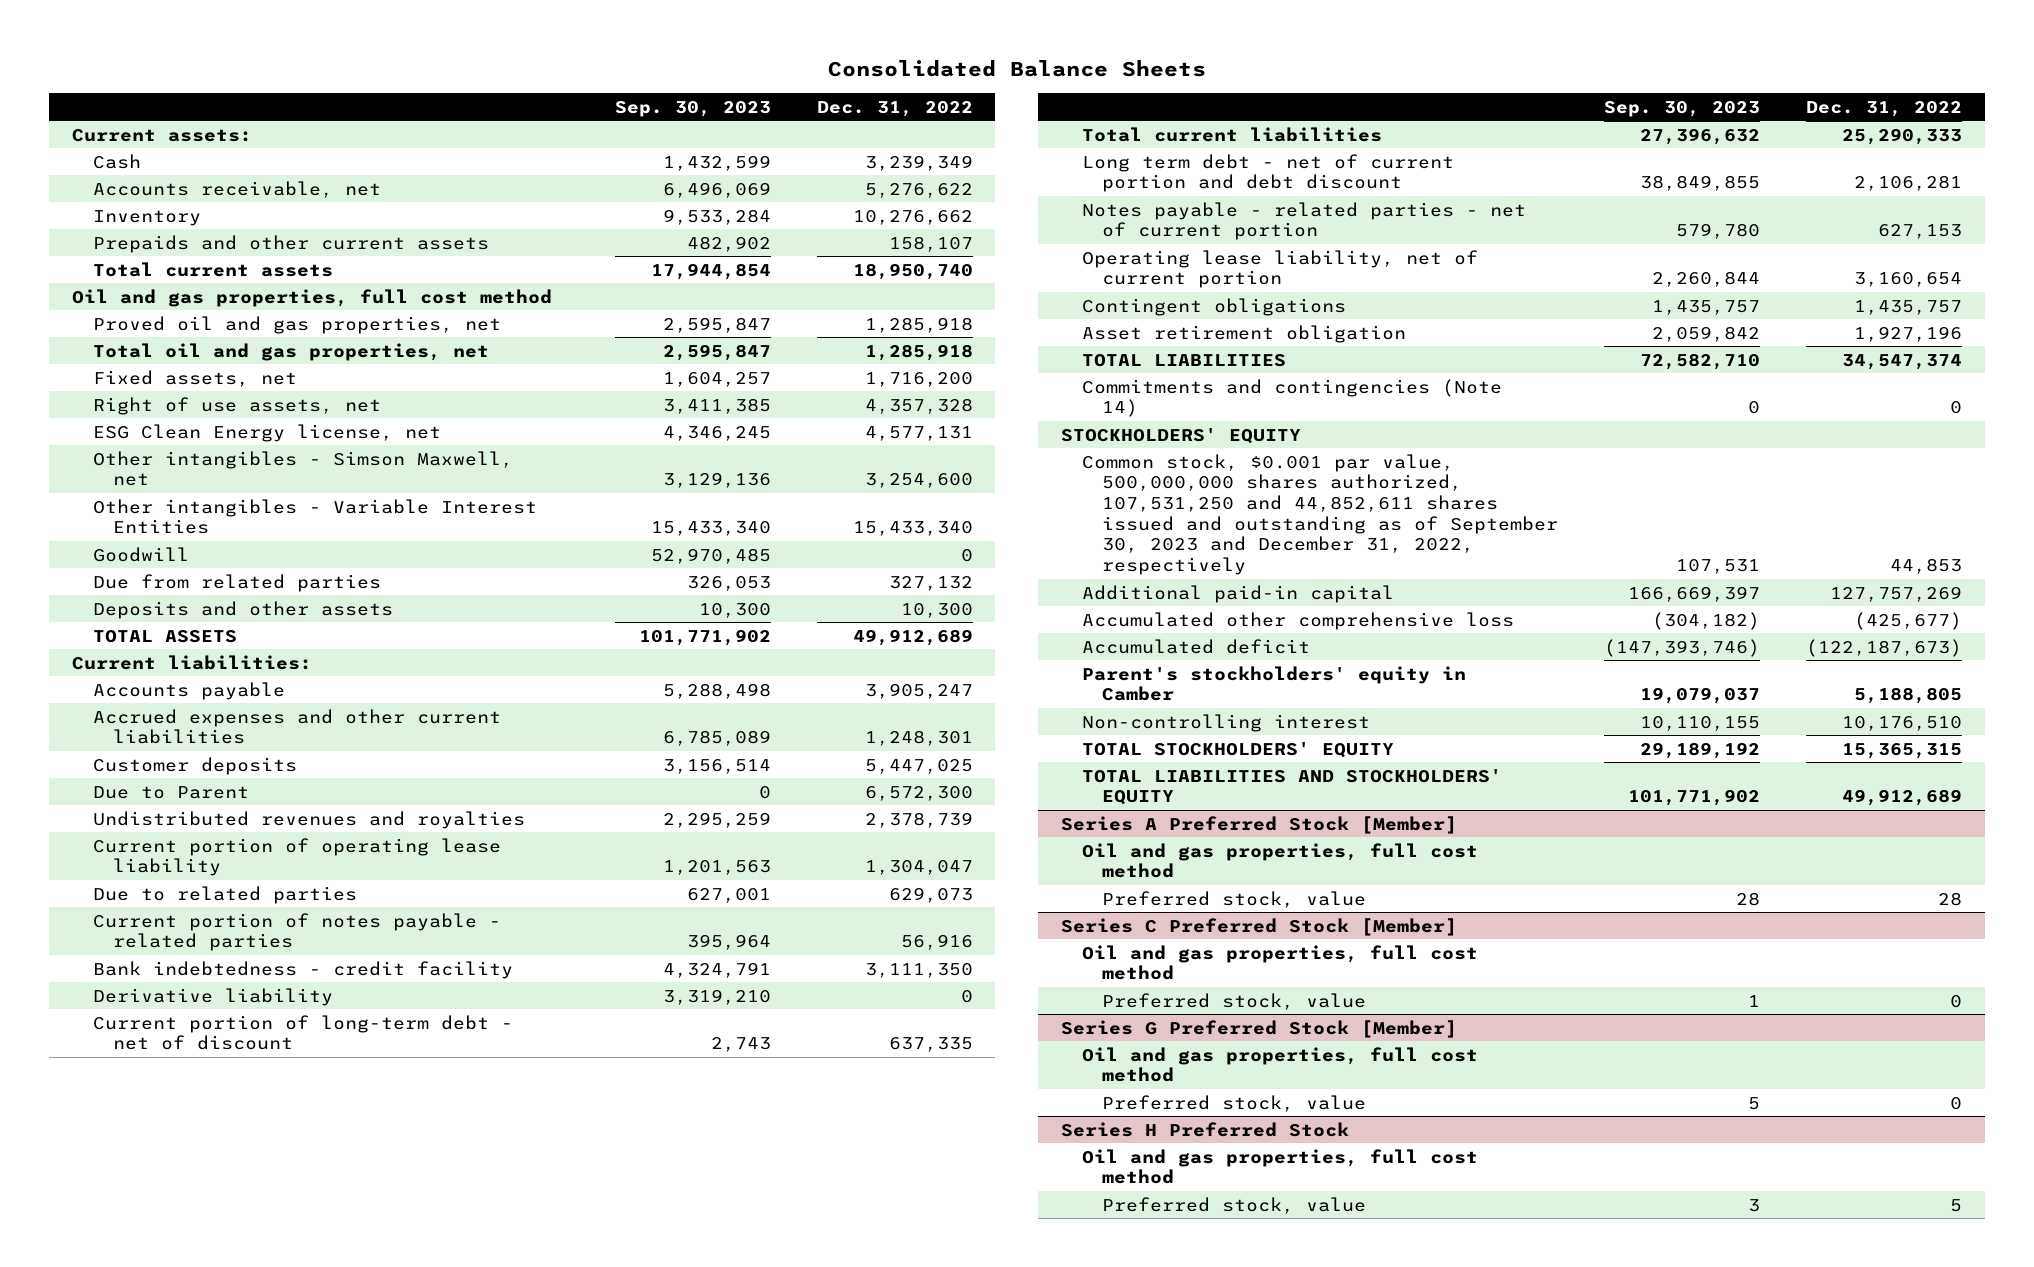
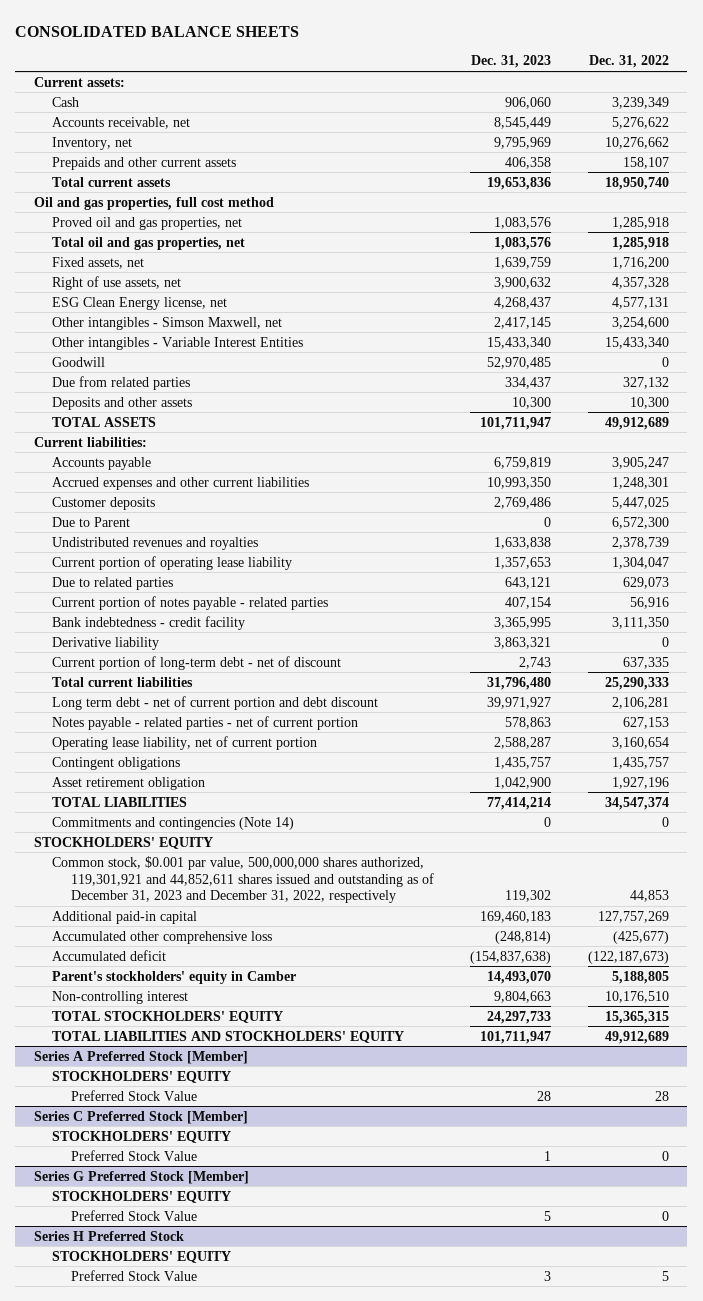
- Consolidated Balance Sheets
+ CONSOLIDATED BALANCE SHEETS
- | Sep. 30, 2023 | Dec. 31, 2022
+ | Dec. 31, 2023 | Dec. 31, 2022
- Inventory | 9,533,284 | 10,276,662
+ Inventory, net | 9,795,969 | 10,276,662
- Common stock, $0.001 par value, 500,000,000 shares authorized, 107,531,250 and 44,852,611 shares issued and outstanding as of September 30, 2023 and December 31, 2022, respectively | 107,531 | 44,853
+ Common stock, $0.001 par value, 500,000,000 shares authorized, 119,301,921 and 44,852,611 shares issued and outstanding as of December 31, 2023 and December 31, 2022, respectively | 119,302 | 44,853
@ Series A Preferred Stock [Member]
- Oil and gas properties, full cost method
- Preferred stock, value | 28 | 28
+ STOCKHOLDERS' EQUITY
+ Preferred Stock Value | 28 | 28
@ Series C Preferred Stock [Member]
- Oil and gas properties, full cost method
- Preferred stock, value | 1 | 0
+ STOCKHOLDERS' EQUITY
+ Preferred Stock Value | 1 | 0
@ Series G Preferred Stock [Member]
- Oil and gas properties, full cost method
- Preferred stock, value | 5 | 0
+ STOCKHOLDERS' EQUITY
+ Preferred Stock Value | 5 | 0
@ Series H Preferred Stock
- Oil and gas properties, full cost method
- Preferred stock, value | 3 | 5
+ STOCKHOLDERS' EQUITY
+ Preferred Stock Value | 3 | 5

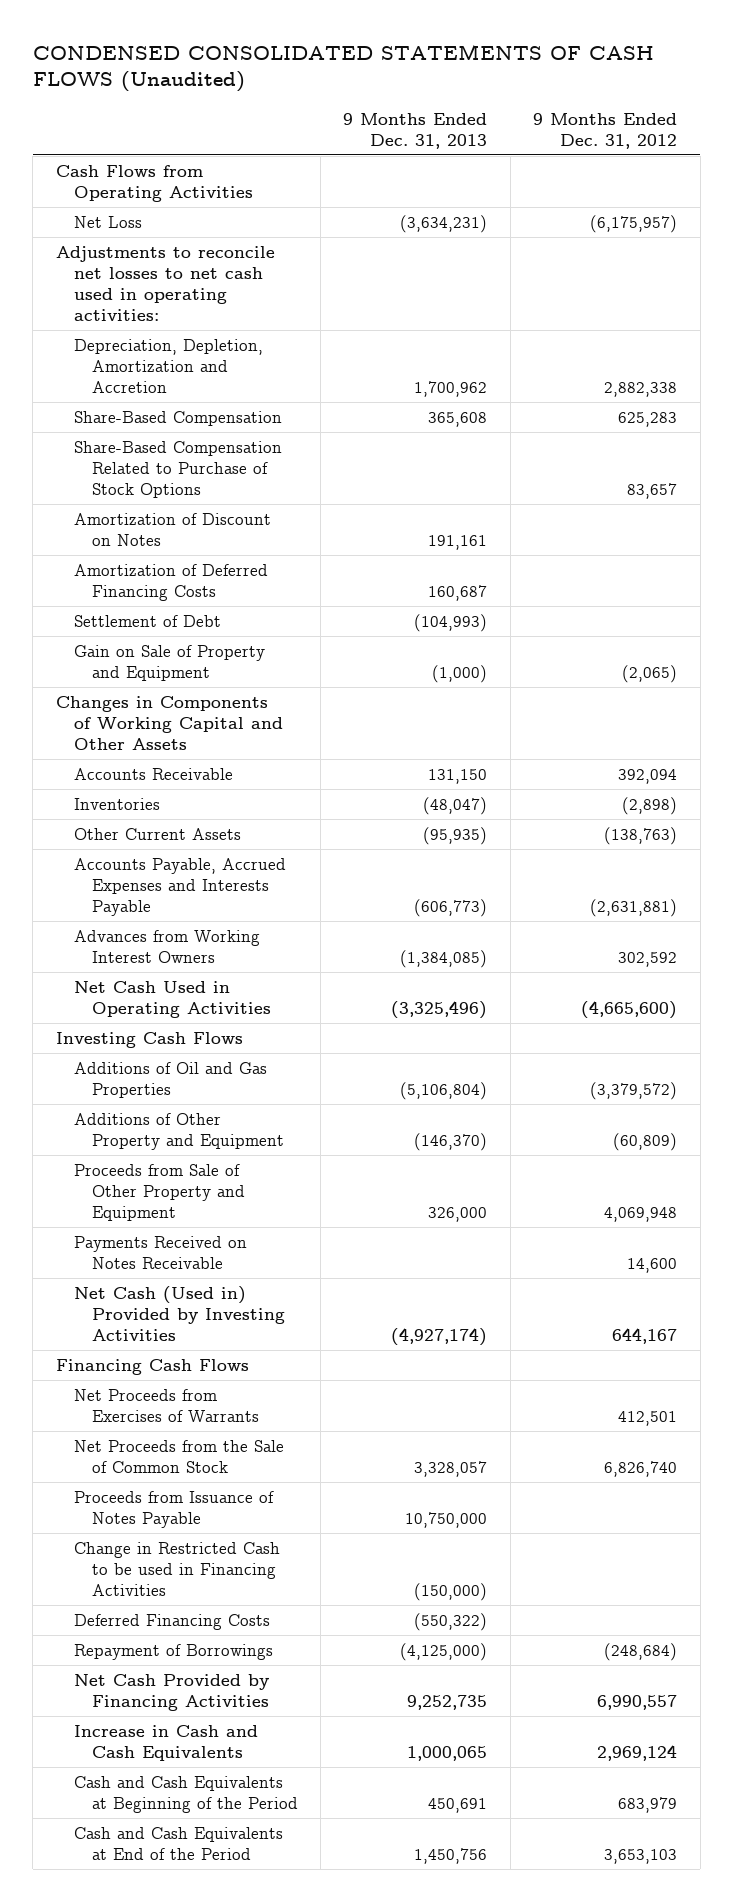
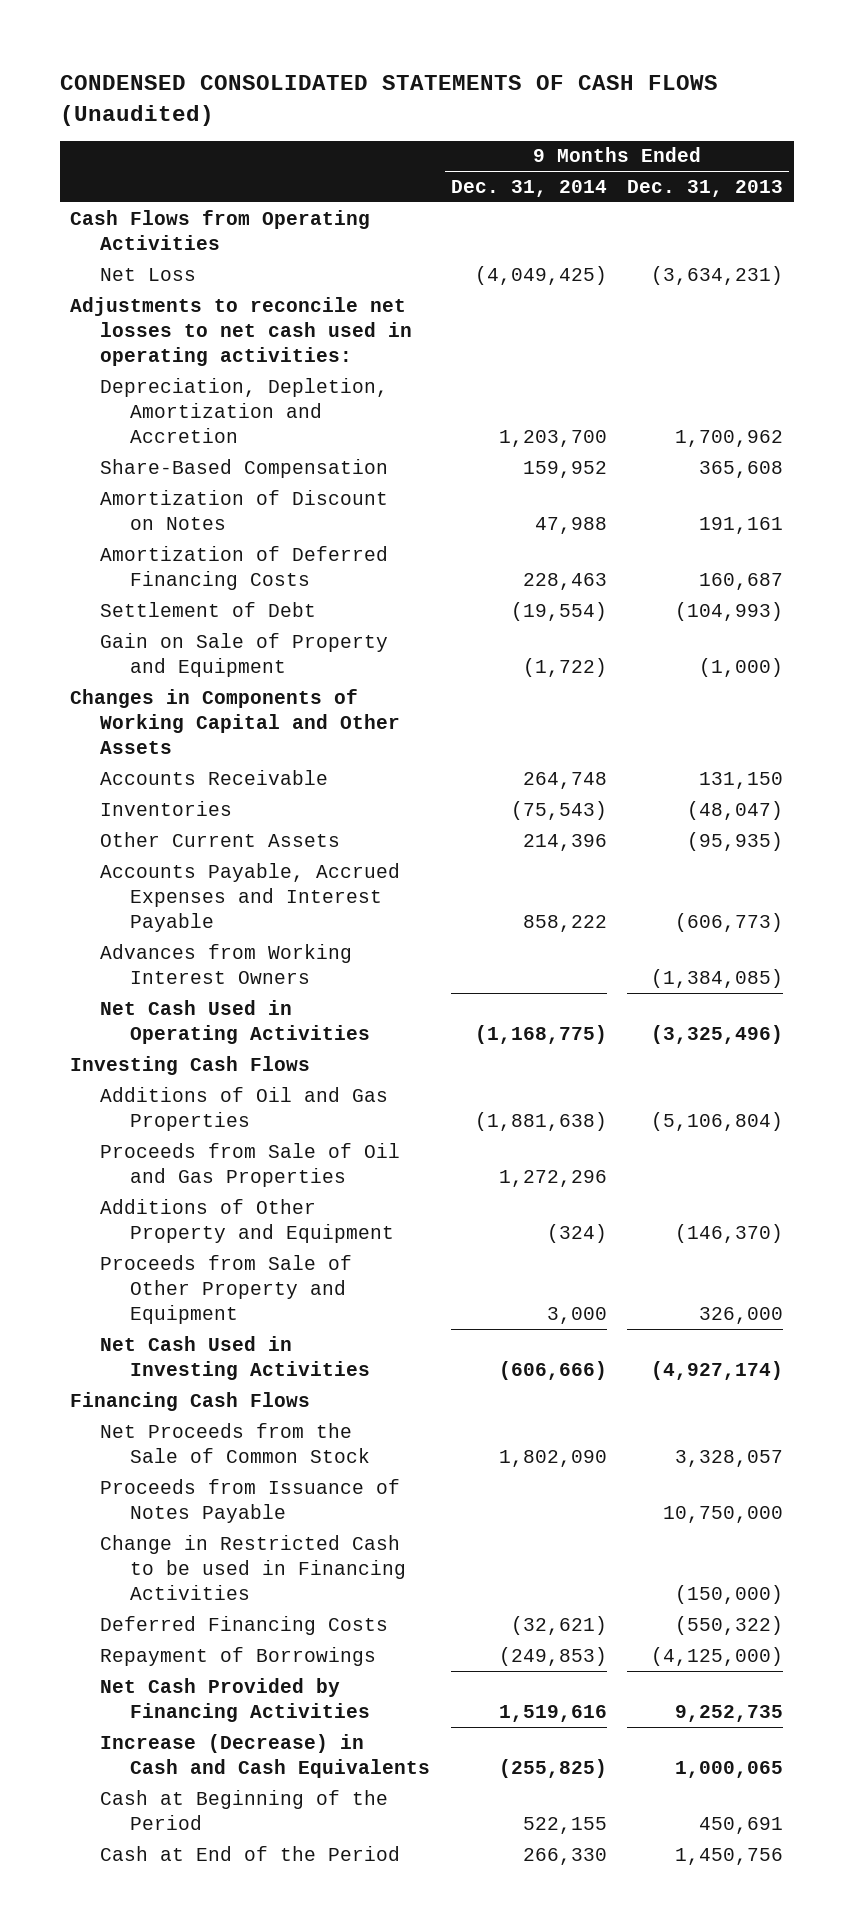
- | 9 Months Ended Dec. 31, 2013 | 9 Months Ended Dec. 31, 2012
+ | 9 Months Ended Dec. 31, 2014 | 9 Months Ended Dec. 31, 2013
- Share-Based Compensation Related to Purchase of Stock Options | | 83,657
- Accounts Payable, Accrued Expenses and Interests Payable | (606,773) | (2,631,881)
+ Accounts Payable, Accrued Expenses and Interest Payable | 858,222 | (606,773)
+ Proceeds from Sale of Oil and Gas Properties | 1,272,296 |
- Payments Received on Notes Receivable | | 14,600
- Net Cash (Used in) Provided by Investing Activities | (4,927,174) | 644,167
+ Net Cash Used in Investing Activities | (606,666) | (4,927,174)
- Net Proceeds from Exercises of Warrants | | 412,501
- Increase in Cash and Cash Equivalents | 1,000,065 | 2,969,124
- Cash and Cash Equivalents at Beginning of the Period | 450,691 | 683,979
- Cash and Cash Equivalents at End of the Period | 1,450,756 | 3,653,103
+ Increase (Decrease) in Cash and Cash Equivalents | (255,825) | 1,000,065
+ Cash at Beginning of the Period | 522,155 | 450,691
+ Cash at End of the Period | 266,330 | 1,450,756

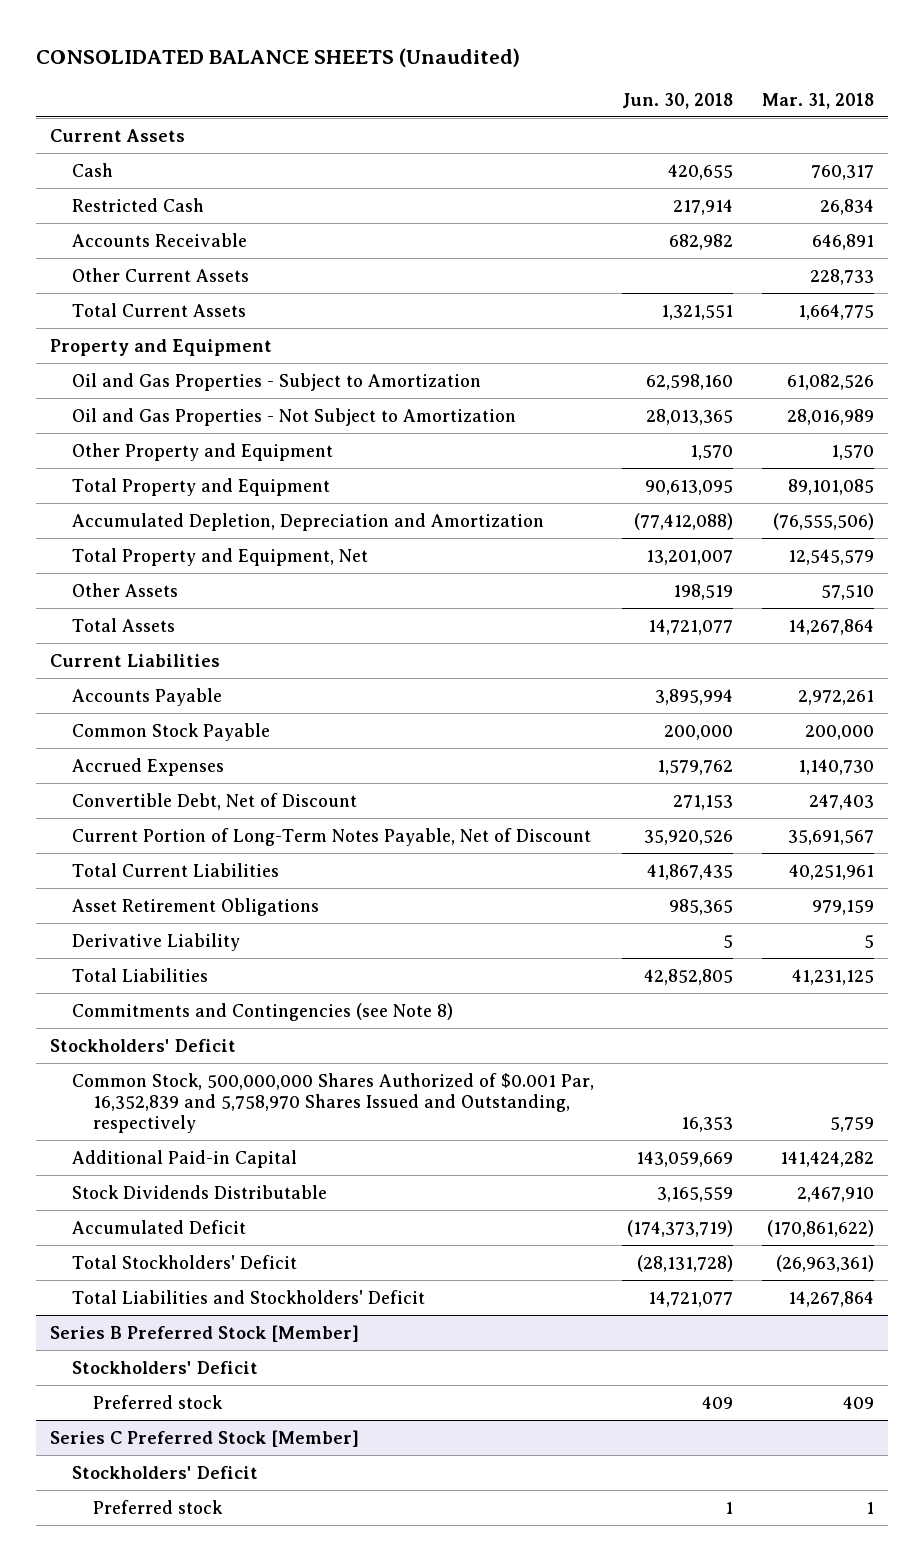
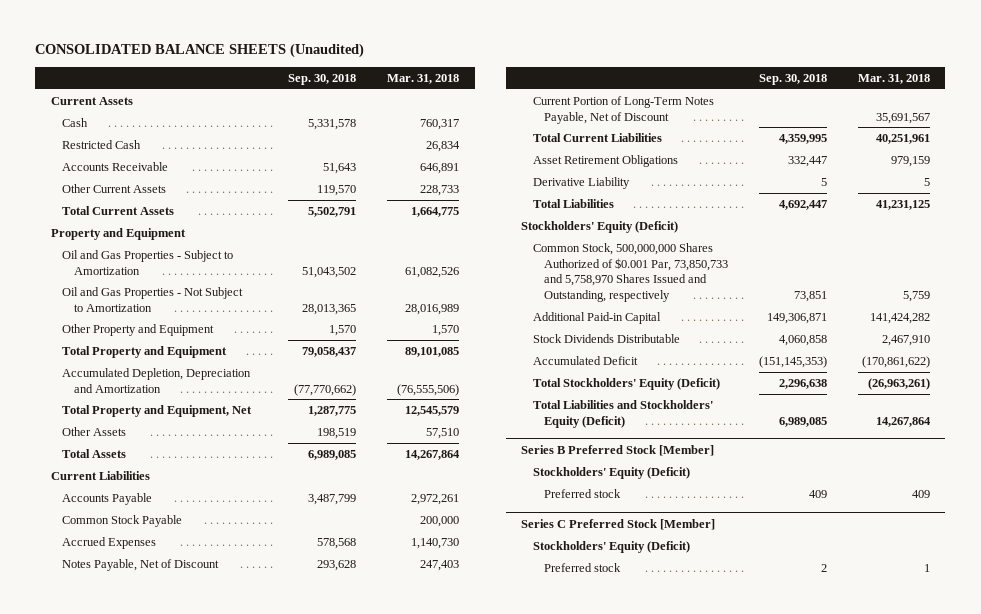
- | Jun. 30, 2018 | Mar. 31, 2018
+ | Sep. 30, 2018 | Mar. 31, 2018
- Convertible Debt, Net of Discount | 271,153 | 247,403
+ Notes Payable, Net of Discount | 293,628 | 247,403
- Commitments and Contingencies (see Note 8)
- Stockholders' Deficit
- Common Stock, 500,000,000 Shares Authorized of $0.001 Par, 16,352,839 and 5,758,970 Shares Issued and Outstanding, respectively | 16,353 | 5,759
+ Stockholders' Equity (Deficit)
+ Common Stock, 500,000,000 Shares Authorized of $0.001 Par, 73,850,733 and 5,758,970 Shares Issued and Outstanding, respectively | 73,851 | 5,759
- Total Stockholders' Deficit | (28,131,728) | (26,963,361)
- Total Liabilities and Stockholders' Deficit | 14,721,077 | 14,267,864
+ Total Stockholders' Equity (Deficit) | 2,296,638 | (26,963,261)
+ Total Liabilities and Stockholders' Equity (Deficit) | 6,989,085 | 14,267,864
@ Series B Preferred Stock [Member]
- Stockholders' Deficit
+ Stockholders' Equity (Deficit)
@ Series C Preferred Stock [Member]
- Stockholders' Deficit
+ Stockholders' Equity (Deficit)

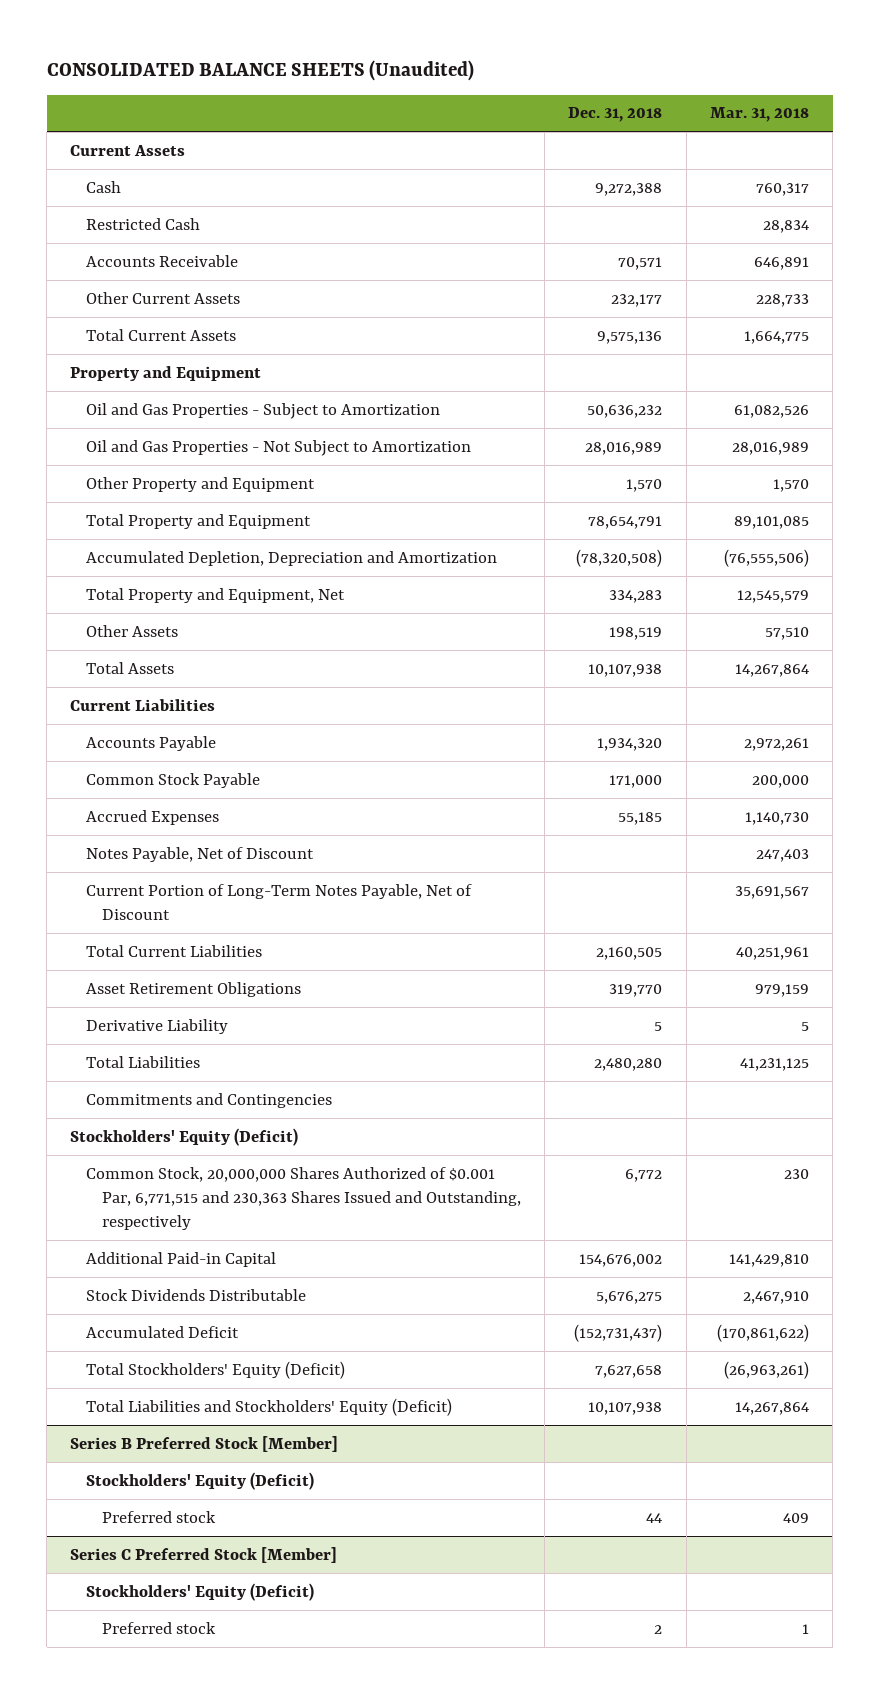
- | Sep. 30, 2018 | Mar. 31, 2018
+ | Dec. 31, 2018 | Mar. 31, 2018
- Restricted Cash | | 26,834
+ Restricted Cash | | 28,834
+ Commitments and Contingencies
- Common Stock, 500,000,000 Shares Authorized of $0.001 Par, 73,850,733 and 5,758,970 Shares Issued and Outstanding, respectively | 73,851 | 5,759
- Additional Paid-in Capital | 149,306,871 | 141,424,282
+ Common Stock, 20,000,000 Shares Authorized of $0.001 Par, 6,771,515 and 230,363 Shares Issued and Outstanding, respectively | 6,772 | 230
+ Additional Paid-in Capital | 154,676,002 | 141,429,810

